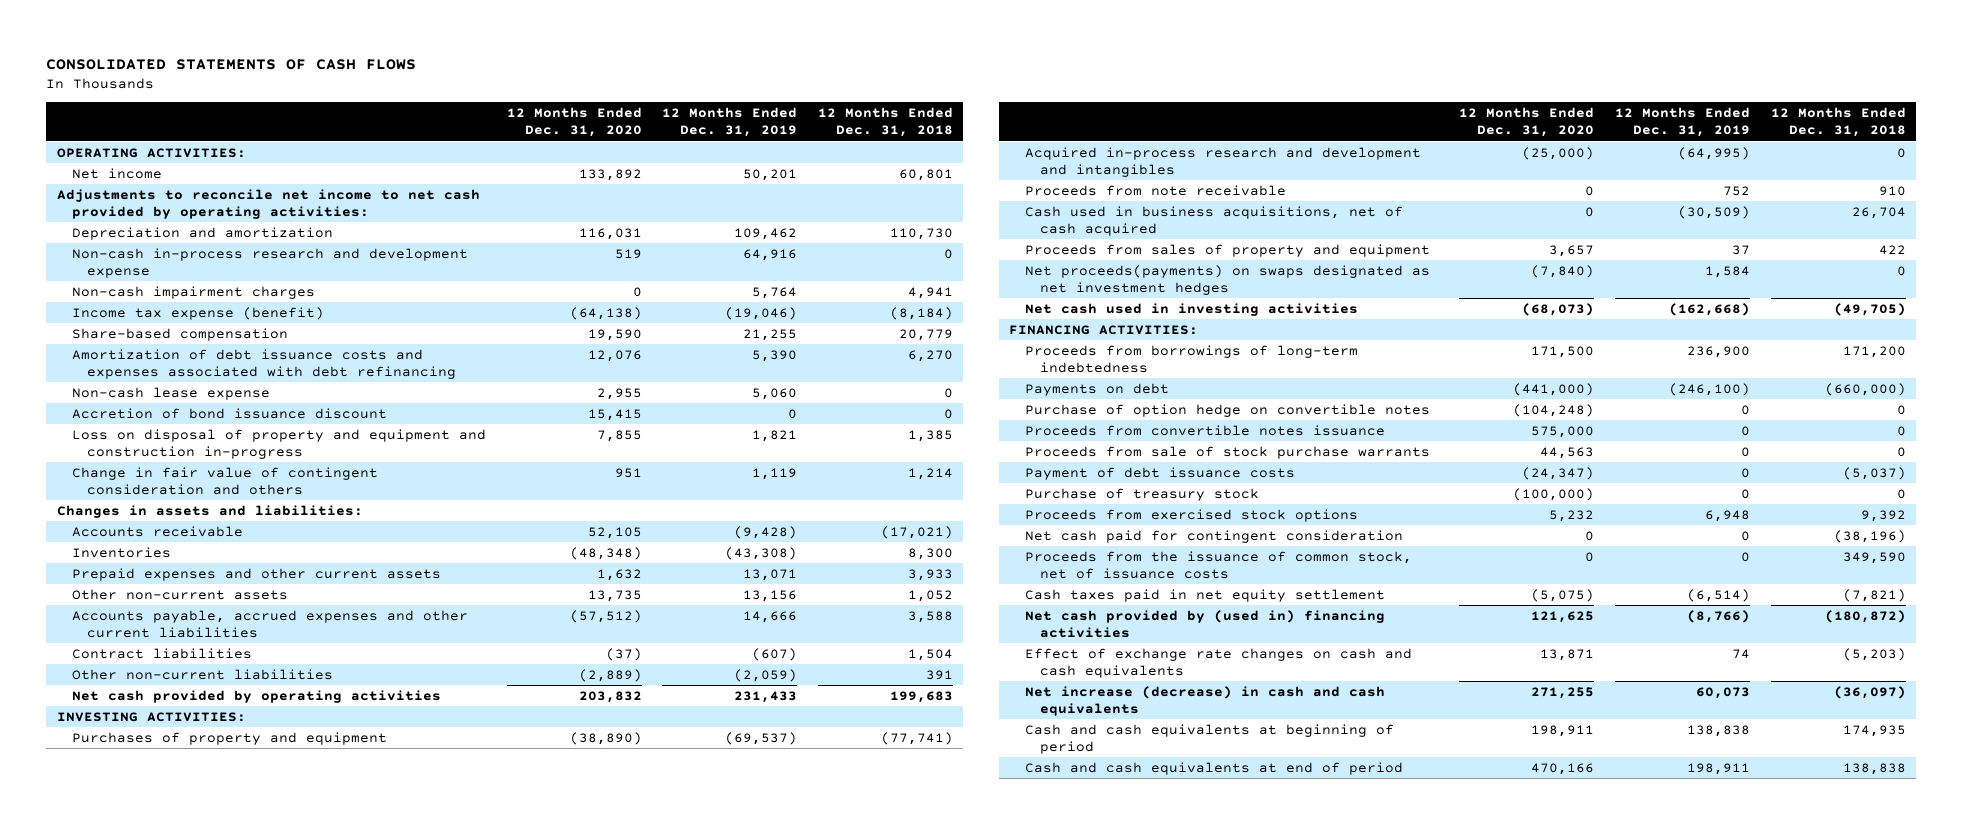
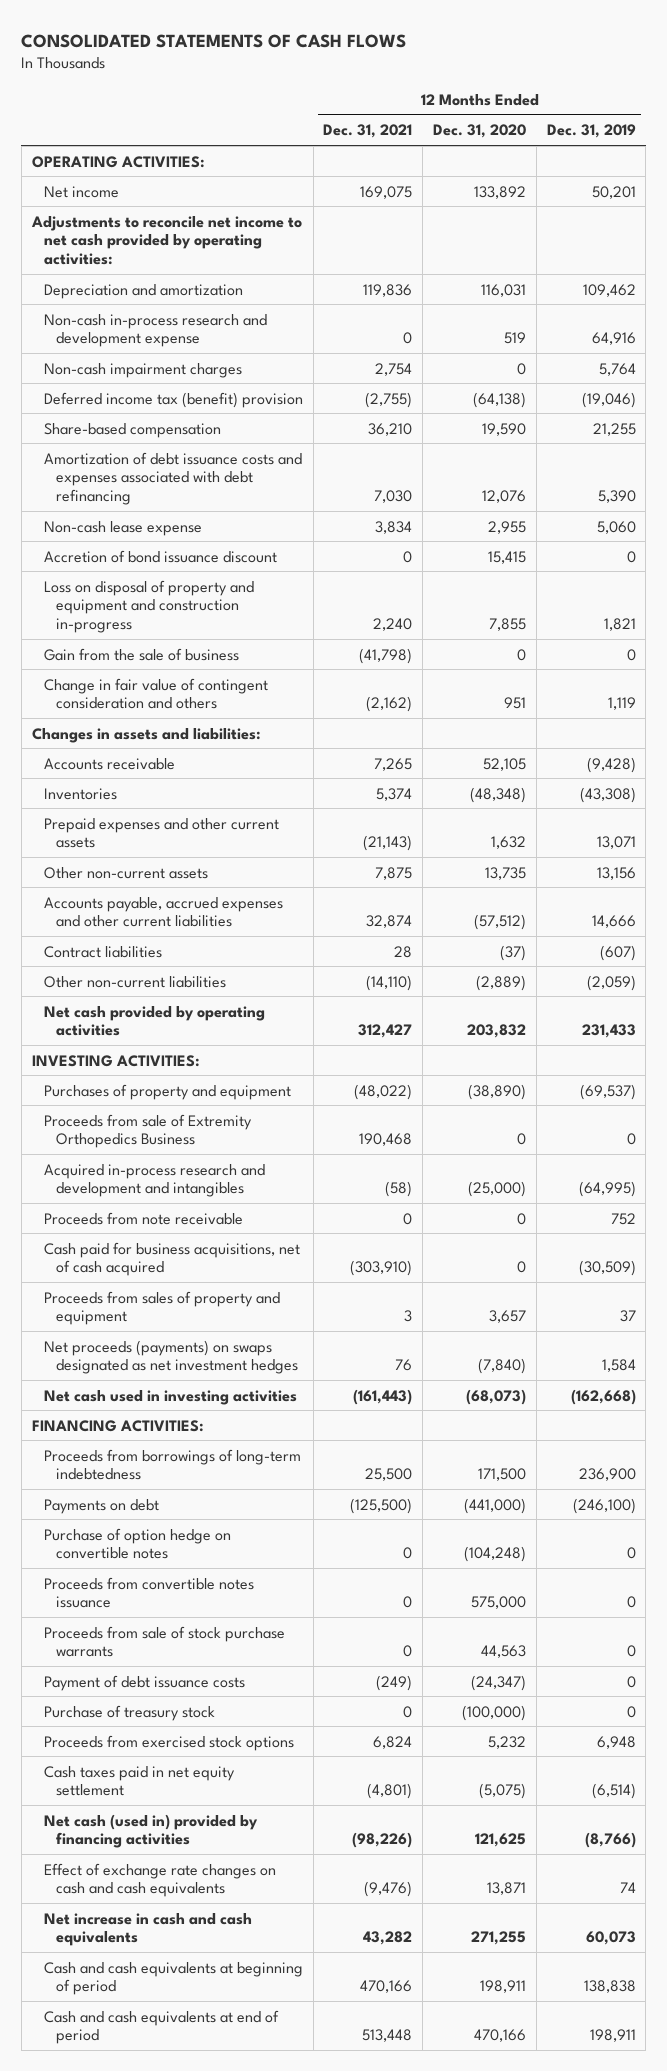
- | 12 Months Ended Dec. 31, 2020 | 12 Months Ended Dec. 31, 2019 | 12 Months Ended Dec. 31, 2018
+ | 12 Months Ended Dec. 31, 2021 | 12 Months Ended Dec. 31, 2020 | 12 Months Ended Dec. 31, 2019
- Income tax expense (benefit) | (64,138) | (19,046) | (8,184)
+ Deferred income tax (benefit) provision | (2,755) | (64,138) | (19,046)
+ Gain from the sale of business | (41,798) | 0 | 0
+ Proceeds from sale of Extremity Orthopedics Business | 190,468 | 0 | 0
- Cash used in business acquisitions, net of cash acquired | 0 | (30,509) | 26,704
+ Cash paid for business acquisitions, net of cash acquired | (303,910) | 0 | (30,509)
- Net proceeds(payments) on swaps designated as net investment hedges | (7,840) | 1,584 | 0
+ Net proceeds (payments) on swaps designated as net investment hedges | 76 | (7,840) | 1,584
- Net cash paid for contingent consideration | 0 | 0 | (38,196)
- Proceeds from the issuance of common stock, net of issuance costs | 0 | 0 | 349,590
- Net cash provided by (used in) financing activities | 121,625 | (8,766) | (180,872)
+ Net cash (used in) provided by financing activities | (98,226) | 121,625 | (8,766)
- Net increase (decrease) in cash and cash equivalents | 271,255 | 60,073 | (36,097)
+ Net increase in cash and cash equivalents | 43,282 | 271,255 | 60,073

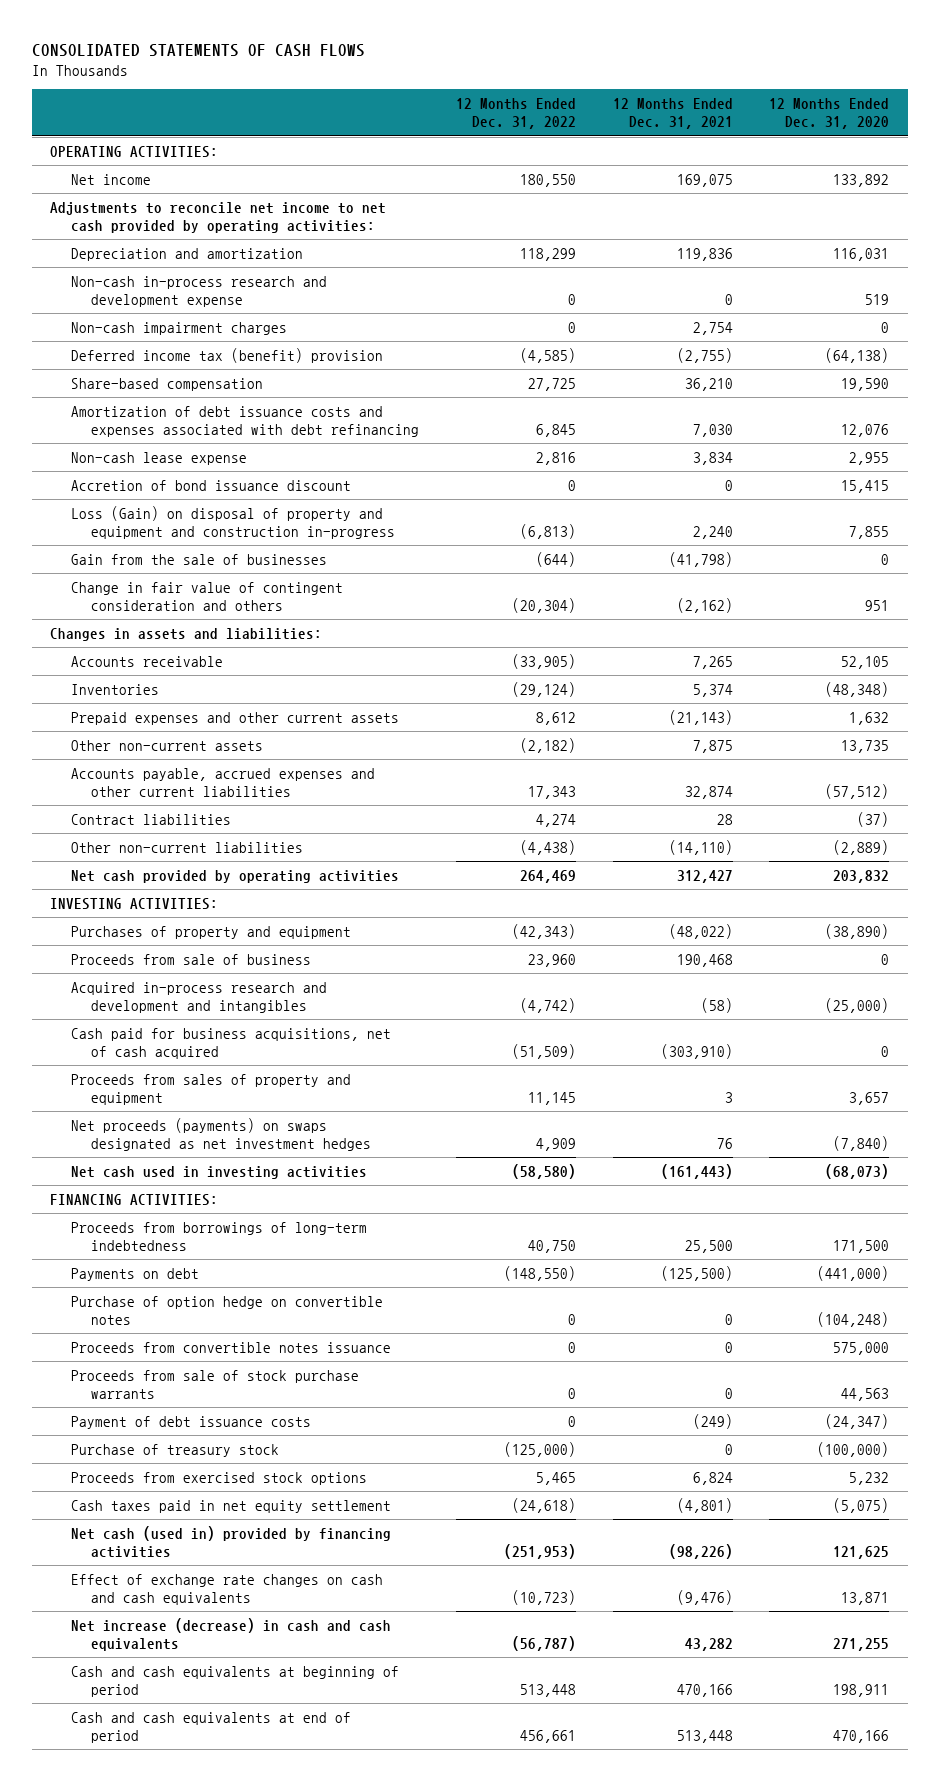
- | 12 Months Ended Dec. 31, 2021 | 12 Months Ended Dec. 31, 2020 | 12 Months Ended Dec. 31, 2019
+ | 12 Months Ended Dec. 31, 2022 | 12 Months Ended Dec. 31, 2021 | 12 Months Ended Dec. 31, 2020
- Loss on disposal of property and equipment and construction in-progress | 2,240 | 7,855 | 1,821
- Gain from the sale of business | (41,798) | 0 | 0
+ Loss (Gain) on disposal of property and equipment and construction in-progress | (6,813) | 2,240 | 7,855
+ Gain from the sale of businesses | (644) | (41,798) | 0
- Proceeds from sale of Extremity Orthopedics Business | 190,468 | 0 | 0
+ Proceeds from sale of business | 23,960 | 190,468 | 0
- Proceeds from note receivable | 0 | 0 | 752
- Net increase in cash and cash equivalents | 43,282 | 271,255 | 60,073
+ Net increase (decrease) in cash and cash equivalents | (56,787) | 43,282 | 271,255

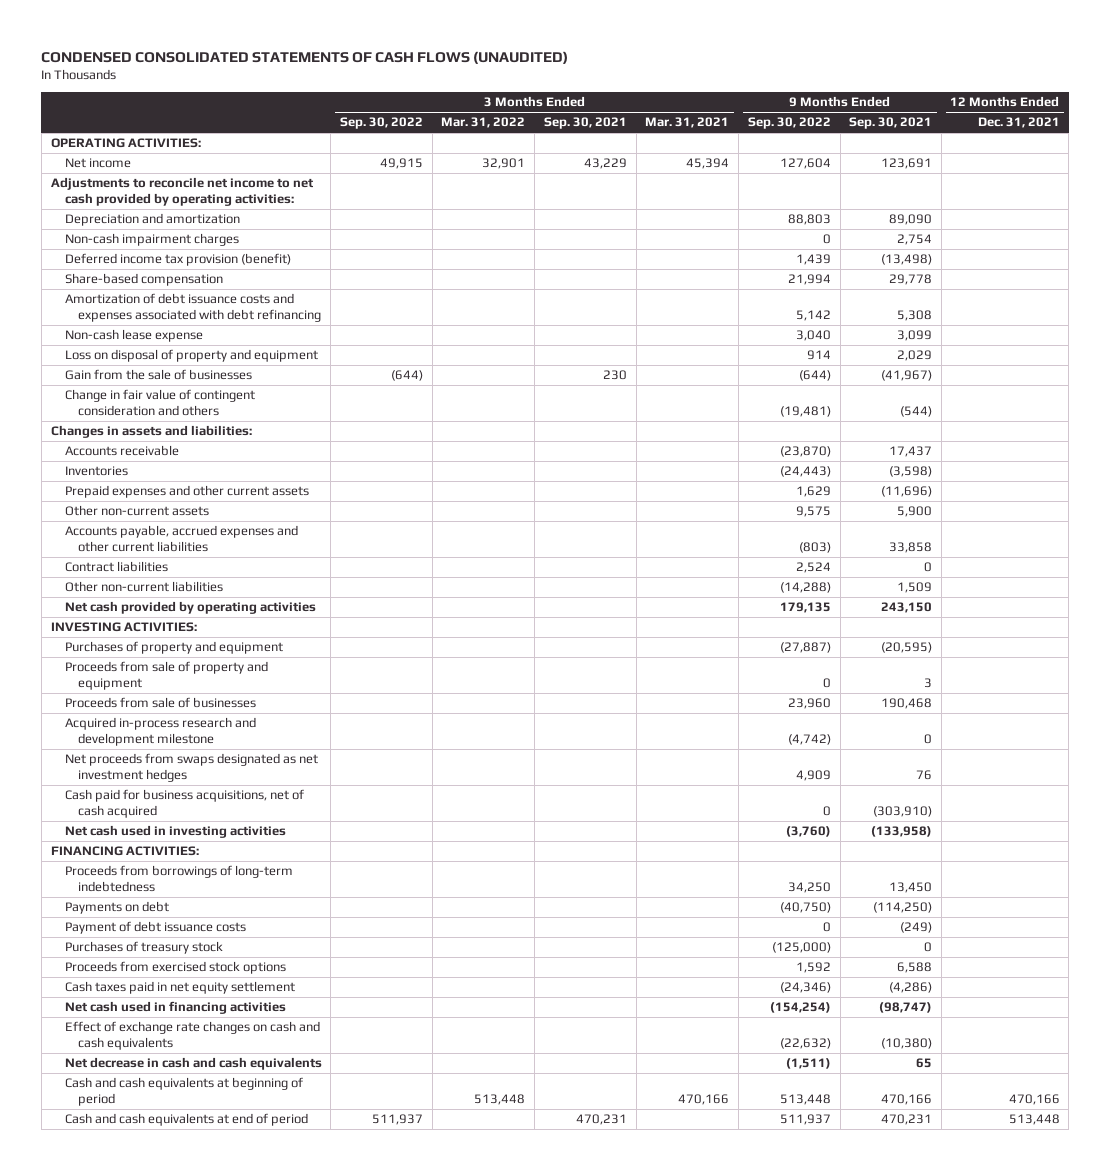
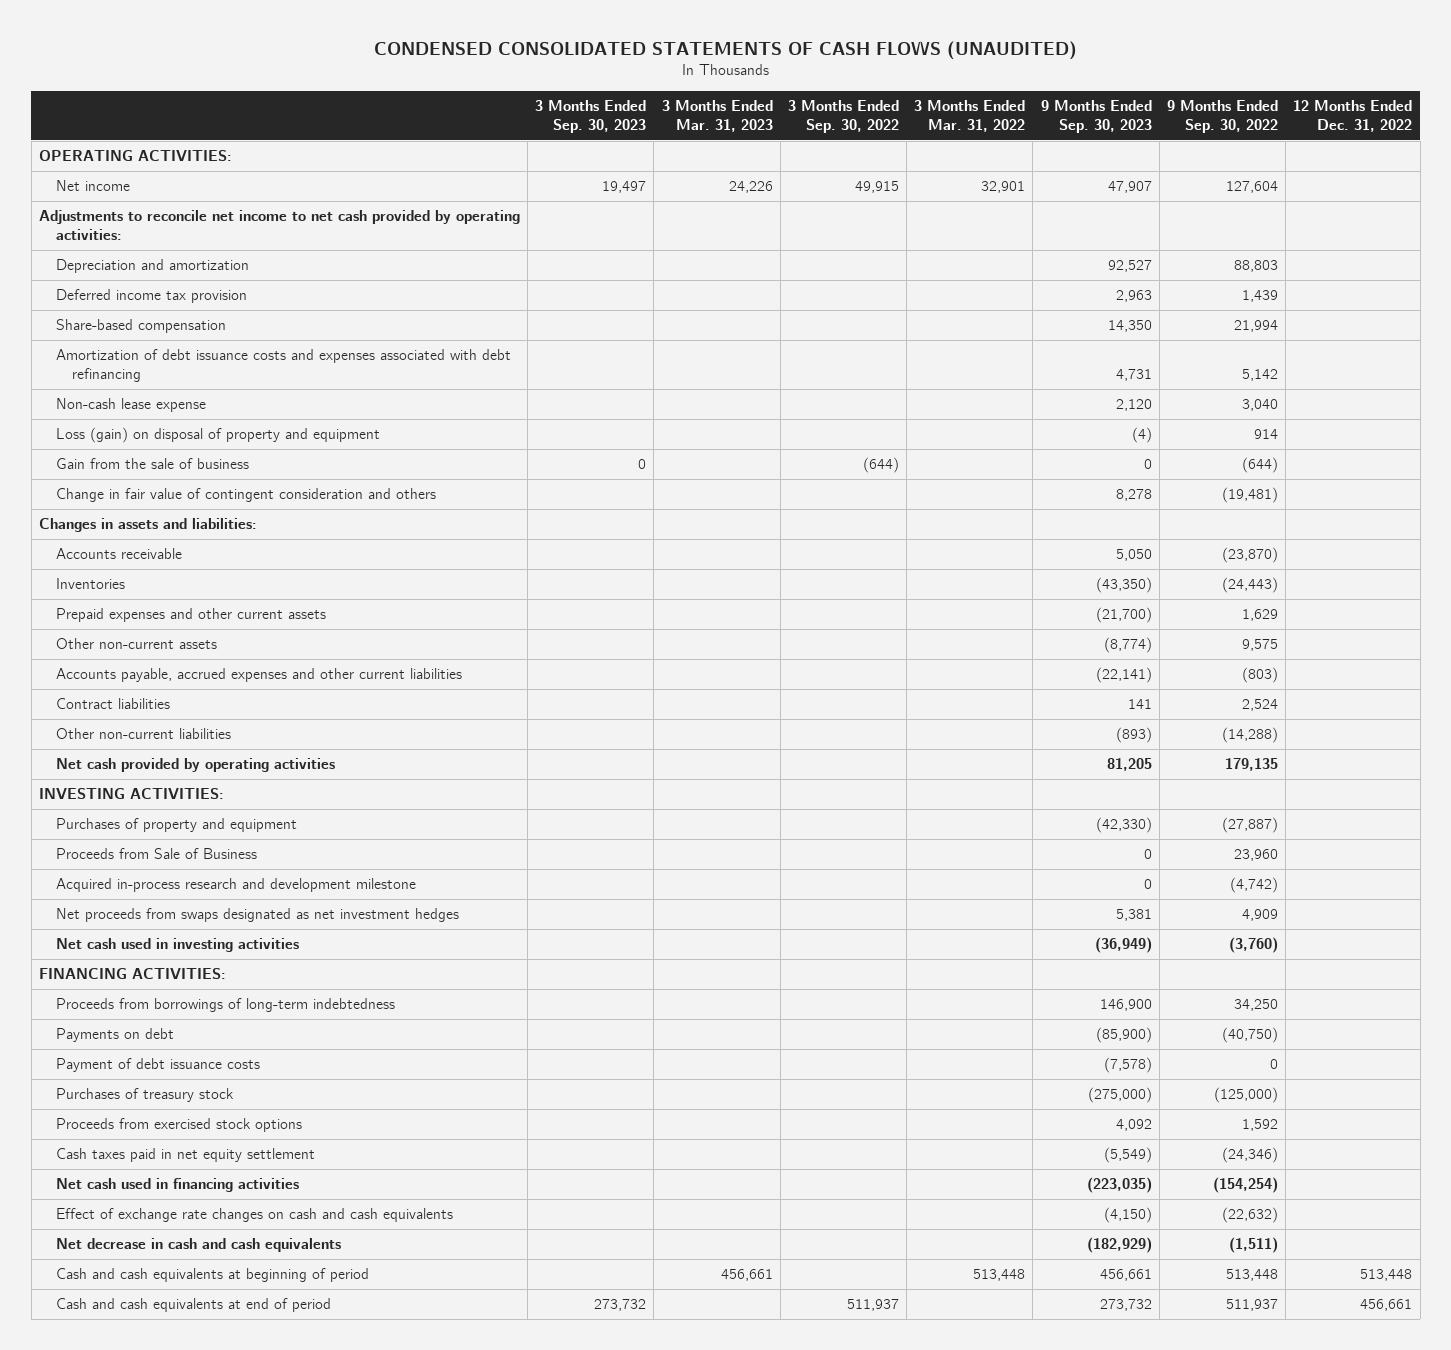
- | 3 Months Ended Sep. 30, 2022 | 3 Months Ended Mar. 31, 2022 | 3 Months Ended Sep. 30, 2021 | 3 Months Ended Mar. 31, 2021 | 9 Months Ended Sep. 30, 2022 | 9 Months Ended Sep. 30, 2021 | 12 Months Ended Dec. 31, 2021
+ | 3 Months Ended Sep. 30, 2023 | 3 Months Ended Mar. 31, 2023 | 3 Months Ended Sep. 30, 2022 | 3 Months Ended Mar. 31, 2022 | 9 Months Ended Sep. 30, 2023 | 9 Months Ended Sep. 30, 2022 | 12 Months Ended Dec. 31, 2022
- Non-cash impairment charges | | | | | 0 | 2,754 |
- Deferred income tax provision (benefit) | | | | | 1,439 | (13,498) |
+ Deferred income tax provision | | | | | 2,963 | 1,439 |
- Loss on disposal of property and equipment | | | | | 914 | 2,029 |
- Gain from the sale of businesses | (644) | | 230 | | (644) | (41,967) |
+ Loss (gain) on disposal of property and equipment | | | | | (4) | 914 |
+ Gain from the sale of business | 0 | | (644) | | 0 | (644) |
- Proceeds from sale of property and equipment | | | | | 0 | 3 |
- Proceeds from sale of businesses | | | | | 23,960 | 190,468 |
+ Proceeds from Sale of Business | | | | | 0 | 23,960 |
- Cash paid for business acquisitions, net of cash acquired | | | | | 0 | (303,910) |

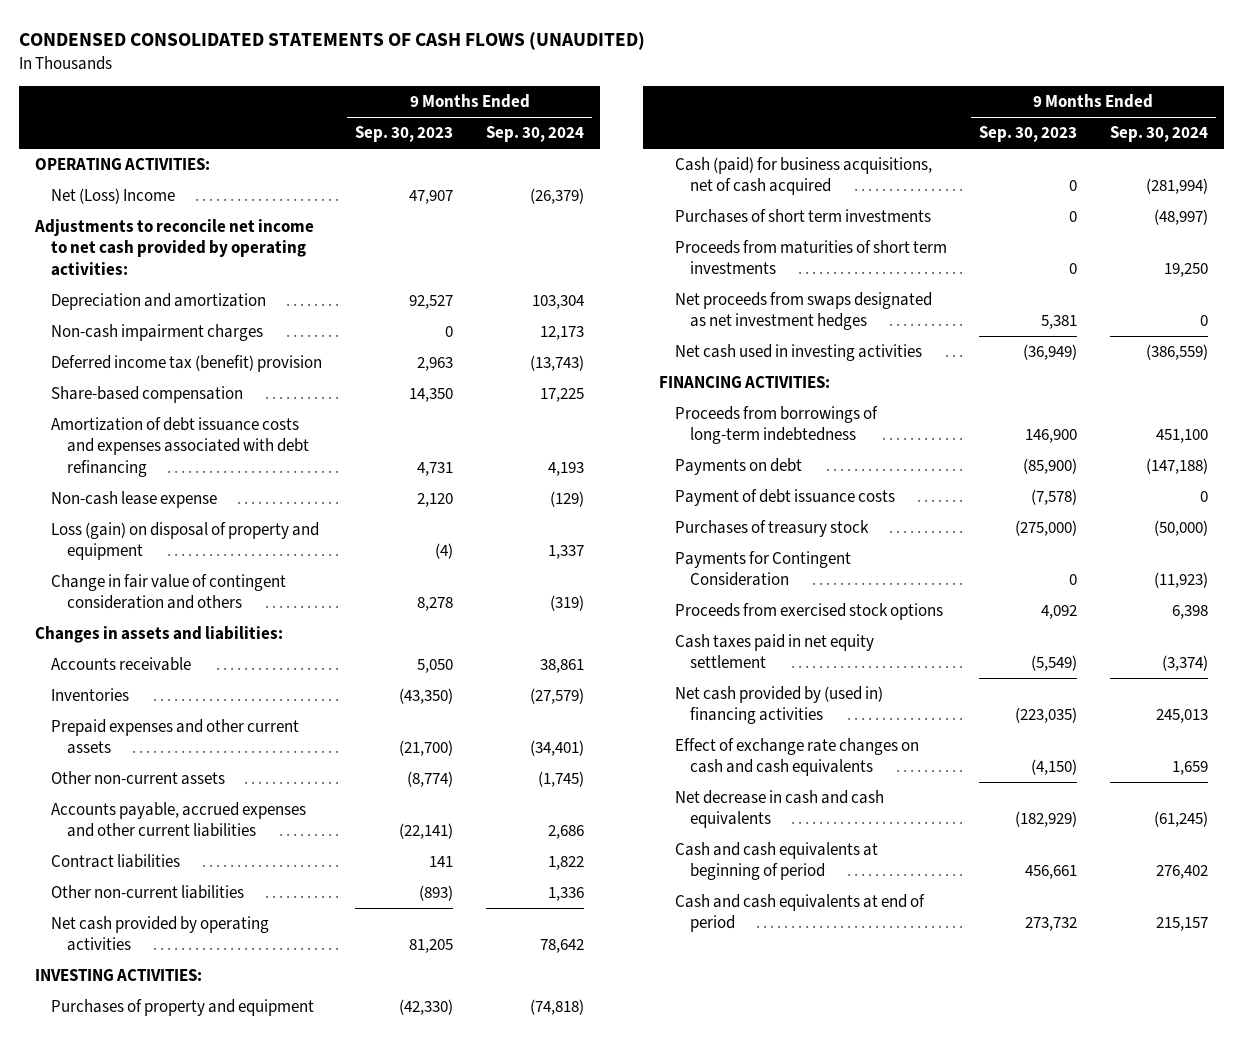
- | 3 Months Ended Sep. 30, 2023 | 3 Months Ended Mar. 31, 2023 | 3 Months Ended Sep. 30, 2022 | 3 Months Ended Mar. 31, 2022 | 9 Months Ended Sep. 30, 2023 | 9 Months Ended Sep. 30, 2022 | 12 Months Ended Dec. 31, 2022
+ | 9 Months Ended Sep. 30, 2023 | 9 Months Ended Sep. 30, 2024
- Net income | 19,497 | 24,226 | 49,915 | 32,901 | 47,907 | 127,604 |
+ Net (Loss) Income | 47,907 | (26,379)
- Deferred income tax provision | | | | | 2,963 | 1,439 |
+ Non-cash impairment charges | 0 | 12,173
+ Deferred income tax (benefit) provision | 2,963 | (13,743)
- Gain from the sale of business | 0 | | (644) | | 0 | (644) |
- Proceeds from Sale of Business | | | | | 0 | 23,960 |
- Acquired in-process research and development milestone | | | | | 0 | (4,742) |
+ Cash (paid) for business acquisitions, net of cash acquired | 0 | (281,994)
+ Purchases of short term investments | 0 | (48,997)
+ Proceeds from maturities of short term investments | 0 | 19,250
+ Payments for Contingent Consideration | 0 | (11,923)
- Net cash used in financing activities | | | | | (223,035) | (154,254) |
+ Net cash provided by (used in) financing activities | (223,035) | 245,013

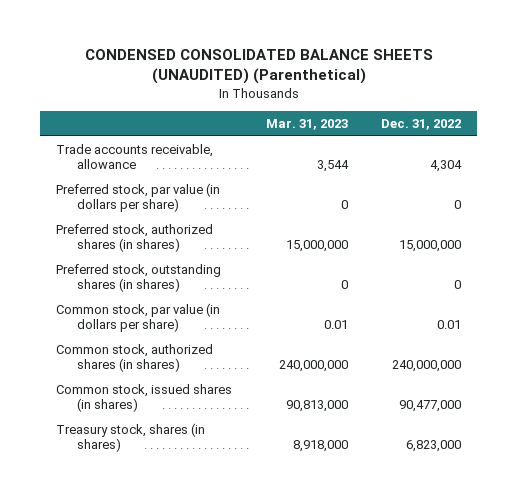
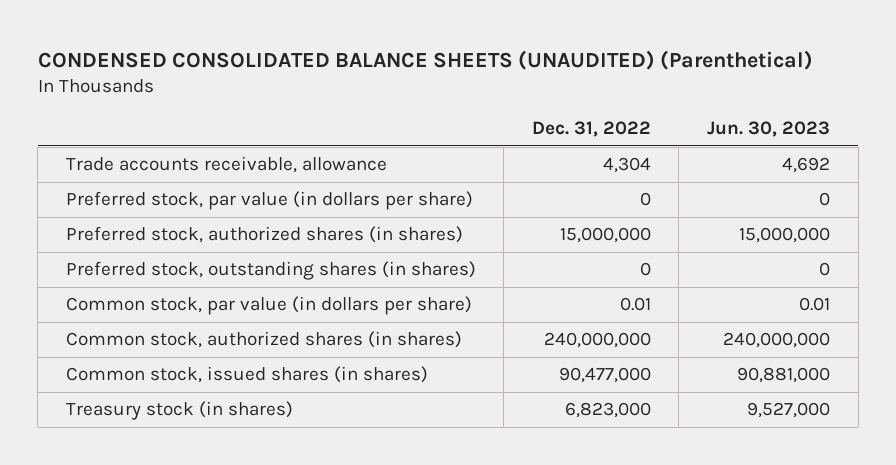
- | Mar. 31, 2023 | Dec. 31, 2022
+ | Dec. 31, 2022 | Jun. 30, 2023
- Treasury stock, shares (in shares) | 8,918,000 | 6,823,000
+ Treasury stock (in shares) | 6,823,000 | 9,527,000

